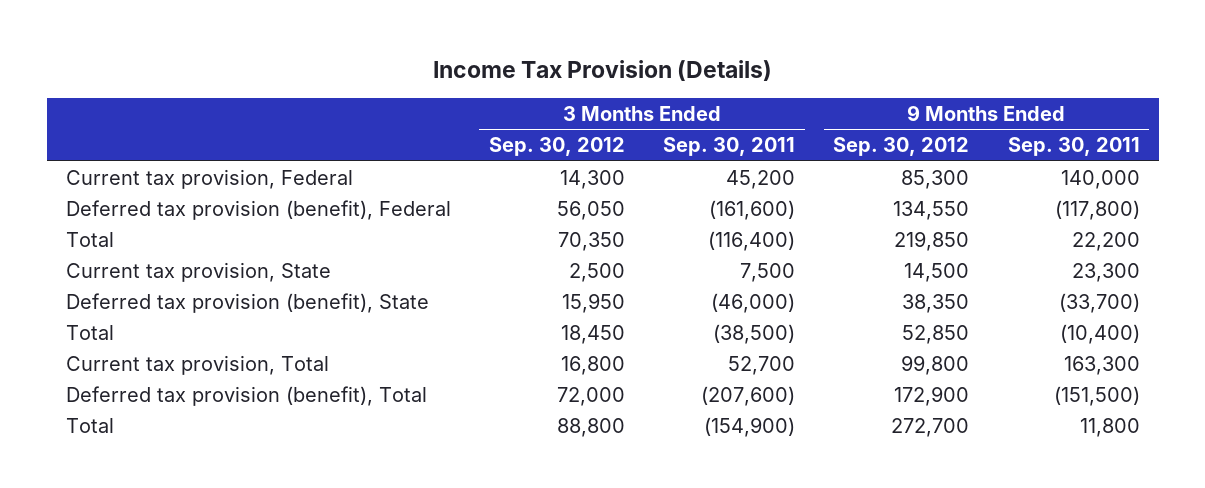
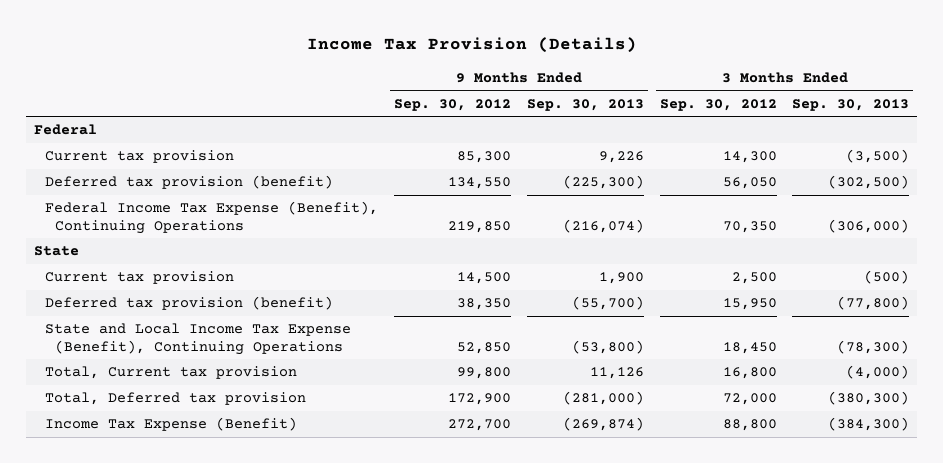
- | 3 Months Ended Sep. 30, 2012 | 3 Months Ended Sep. 30, 2011 | 9 Months Ended Sep. 30, 2012 | 9 Months Ended Sep. 30, 2011
+ | 9 Months Ended Sep. 30, 2012 | 9 Months Ended Sep. 30, 2013 | 3 Months Ended Sep. 30, 2012 | 3 Months Ended Sep. 30, 2013
- Current tax provision, Federal | 14,300 | 45,200 | 85,300 | 140,000
- Deferred tax provision (benefit), Federal | 56,050 | (161,600) | 134,550 | (117,800)
- Total | 70,350 | (116,400) | 219,850 | 22,200
- Current tax provision, State | 2,500 | 7,500 | 14,500 | 23,300
- Deferred tax provision (benefit), State | 15,950 | (46,000) | 38,350 | (33,700)
- Total | 18,450 | (38,500) | 52,850 | (10,400)
- Current tax provision, Total | 16,800 | 52,700 | 99,800 | 163,300
- Deferred tax provision (benefit), Total | 72,000 | (207,600) | 172,900 | (151,500)
- Total | 88,800 | (154,900) | 272,700 | 11,800
+ Federal
+ Current tax provision | 85,300 | 9,226 | 14,300 | (3,500)
+ Deferred tax provision (benefit) | 134,550 | (225,300) | 56,050 | (302,500)
+ Federal Income Tax Expense (Benefit), Continuing Operations | 219,850 | (216,074) | 70,350 | (306,000)
+ State
+ Current tax provision | 14,500 | 1,900 | 2,500 | (500)
+ Deferred tax provision (benefit) | 38,350 | (55,700) | 15,950 | (77,800)
+ State and Local Income Tax Expense (Benefit), Continuing Operations | 52,850 | (53,800) | 18,450 | (78,300)
+ Total, Current tax provision | 99,800 | 11,126 | 16,800 | (4,000)
+ Total, Deferred tax provision | 172,900 | (281,000) | 72,000 | (380,300)
+ Income Tax Expense (Benefit) | 272,700 | (269,874) | 88,800 | (384,300)

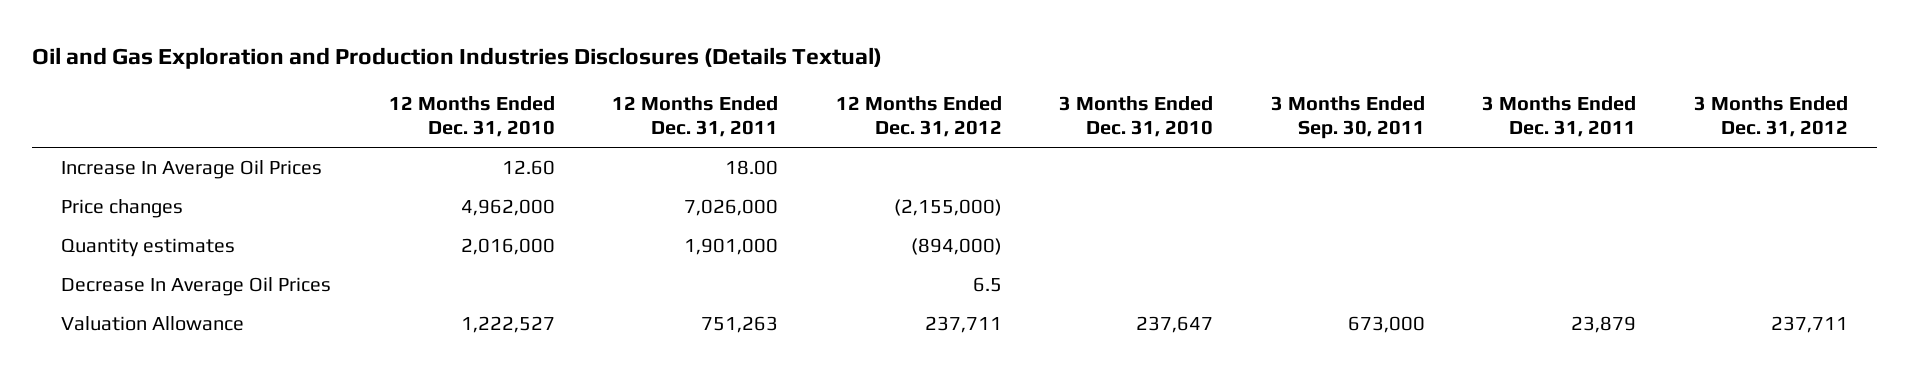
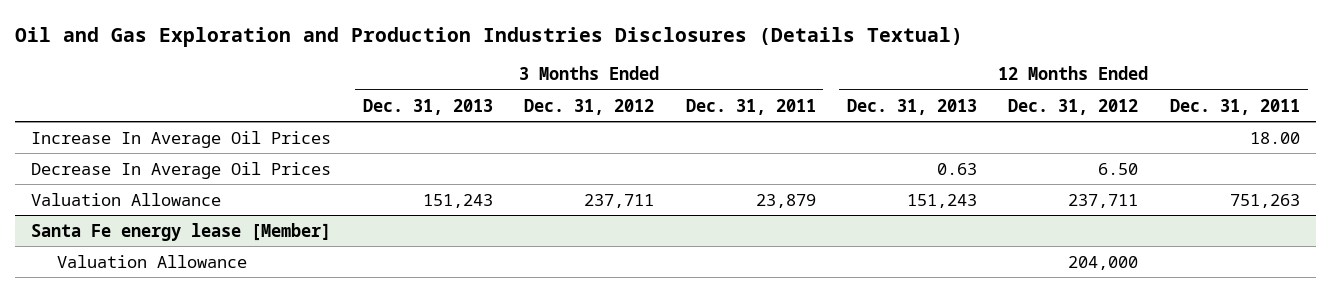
- | 12 Months Ended Dec. 31, 2010 | 12 Months Ended Dec. 31, 2011 | 12 Months Ended Dec. 31, 2012 | 3 Months Ended Dec. 31, 2010 | 3 Months Ended Sep. 30, 2011 | 3 Months Ended Dec. 31, 2011 | 3 Months Ended Dec. 31, 2012
+ | 3 Months Ended Dec. 31, 2013 | 3 Months Ended Dec. 31, 2012 | 3 Months Ended Dec. 31, 2011 | 12 Months Ended Dec. 31, 2013 | 12 Months Ended Dec. 31, 2012 | 12 Months Ended Dec. 31, 2011
- Price changes | 4,962,000 | 7,026,000 | (2,155,000) | | | |
- Quantity estimates | 2,016,000 | 1,901,000 | (894,000) | | | |
- Decrease In Average Oil Prices | | | 6.5 | | | |
+ Decrease In Average Oil Prices | | | | 0.63 | 6.50 |
+ Santa Fe energy lease [Member]
+ Valuation Allowance | | | | | 204,000 |

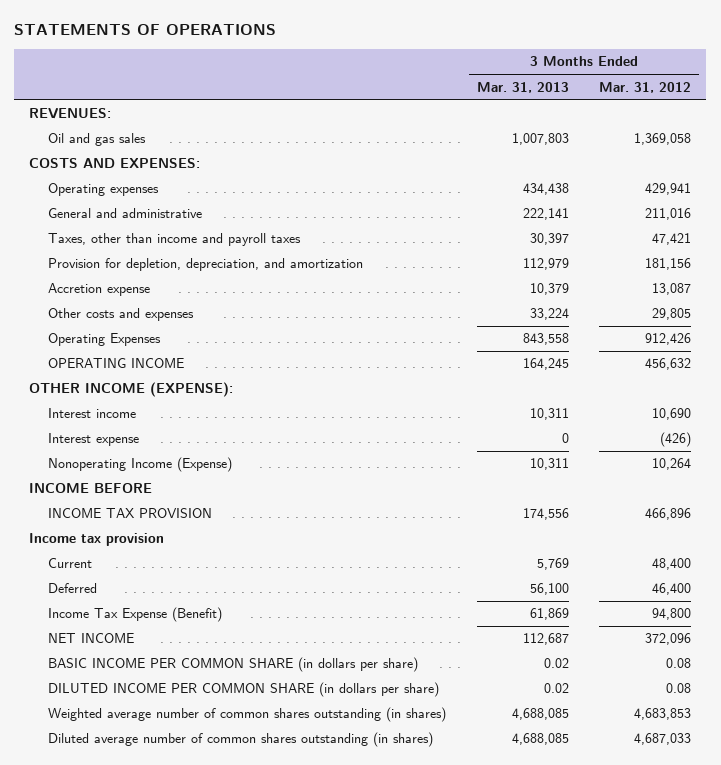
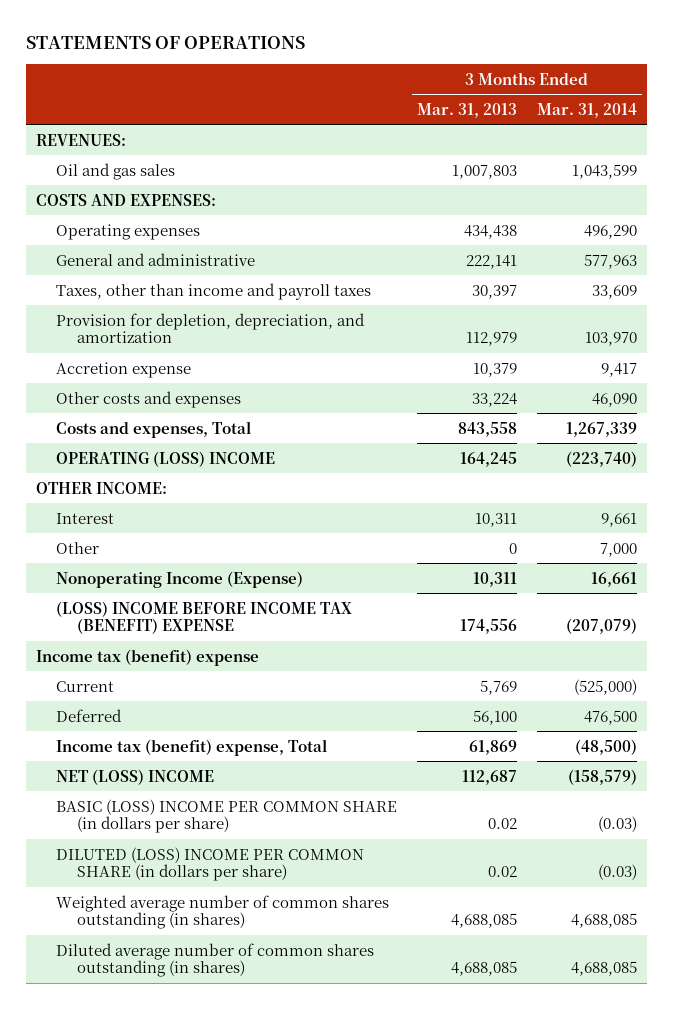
- | 3 Months Ended Mar. 31, 2013 | 3 Months Ended Mar. 31, 2012
+ | 3 Months Ended Mar. 31, 2013 | 3 Months Ended Mar. 31, 2014
- Operating Expenses | 843,558 | 912,426
- OPERATING INCOME | 164,245 | 456,632
- OTHER INCOME (EXPENSE):
- Interest income | 10,311 | 10,690
- Interest expense | 0 | (426)
+ Costs and expenses, Total | 843,558 | 1,267,339
+ OPERATING (LOSS) INCOME | 164,245 | (223,740)
+ OTHER INCOME:
+ Interest | 10,311 | 9,661
+ Other | 0 | 7,000
- INCOME BEFORE
- INCOME TAX PROVISION | 174,556 | 466,896
- Income tax provision
+ (LOSS) INCOME BEFORE INCOME TAX (BENEFIT) EXPENSE | 174,556 | (207,079)
+ Income tax (benefit) expense
- Income Tax Expense (Benefit) | 61,869 | 94,800
- NET INCOME | 112,687 | 372,096
- BASIC INCOME PER COMMON SHARE (in dollars per share) | 0.02 | 0.08
- DILUTED INCOME PER COMMON SHARE (in dollars per share) | 0.02 | 0.08
+ Income tax (benefit) expense, Total | 61,869 | (48,500)
+ NET (LOSS) INCOME | 112,687 | (158,579)
+ BASIC (LOSS) INCOME PER COMMON SHARE (in dollars per share) | 0.02 | (0.03)
+ DILUTED (LOSS) INCOME PER COMMON SHARE (in dollars per share) | 0.02 | (0.03)

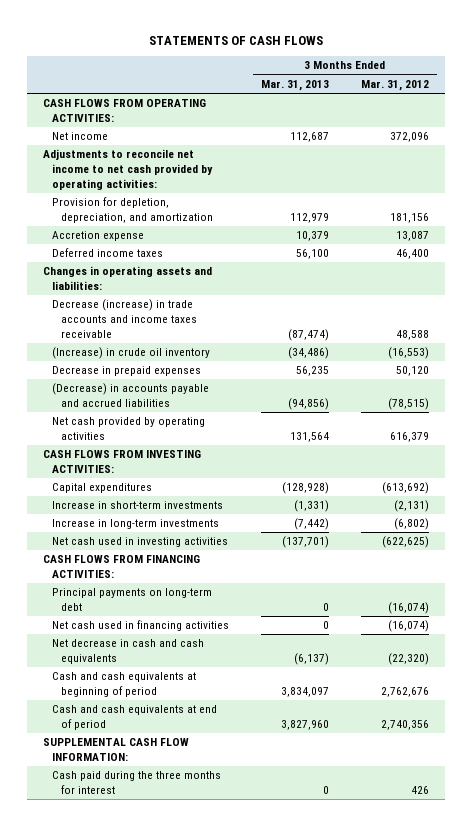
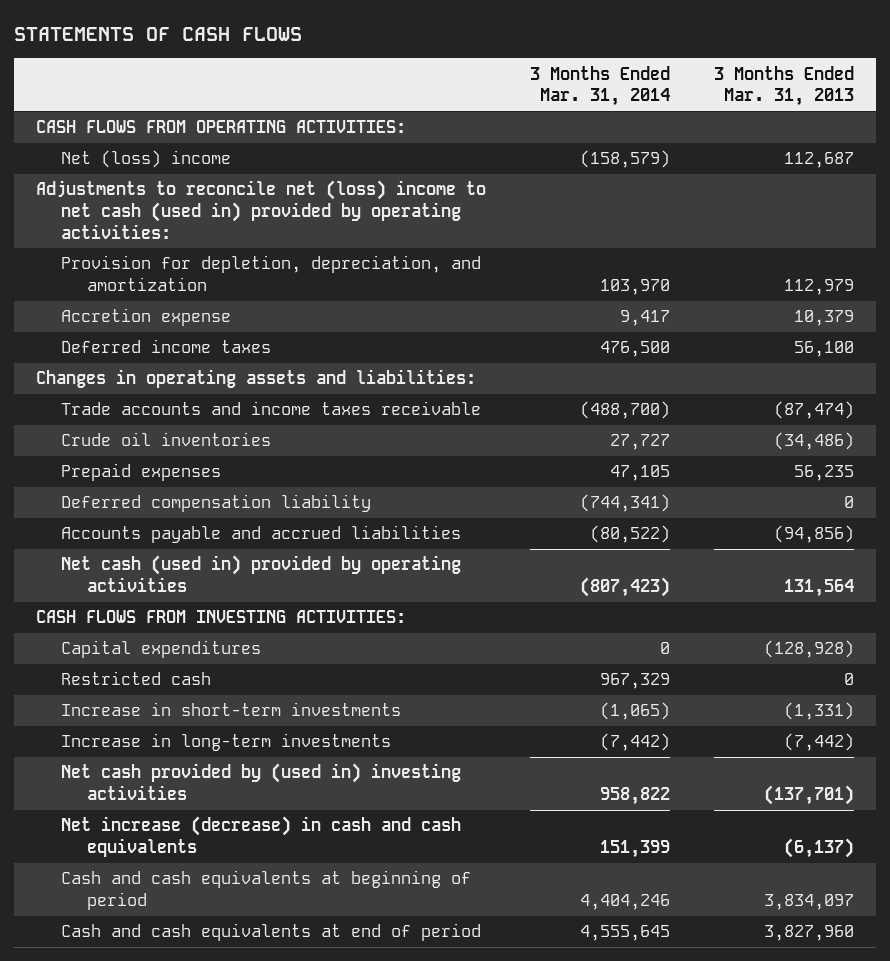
- | 3 Months Ended Mar. 31, 2013 | 3 Months Ended Mar. 31, 2012
+ | 3 Months Ended Mar. 31, 2014 | 3 Months Ended Mar. 31, 2013
- Net income | 112,687 | 372,096
- Adjustments to reconcile net income to net cash provided by operating activities:
+ Net (loss) income | (158,579) | 112,687
+ Adjustments to reconcile net (loss) income to net cash (used in) provided by operating activities:
- Decrease (increase) in trade accounts and income taxes receivable | (87,474) | 48,588
- (Increase) in crude oil inventory | (34,486) | (16,553)
- Decrease in prepaid expenses | 56,235 | 50,120
- (Decrease) in accounts payable and accrued liabilities | (94,856) | (78,515)
- Net cash provided by operating activities | 131,564 | 616,379
+ Trade accounts and income taxes receivable | (488,700) | (87,474)
+ Crude oil inventories | 27,727 | (34,486)
+ Prepaid expenses | 47,105 | 56,235
+ Deferred compensation liability | (744,341) | 0
+ Accounts payable and accrued liabilities | (80,522) | (94,856)
+ Net cash (used in) provided by operating activities | (807,423) | 131,564
+ Restricted cash | 967,329 | 0
- Net cash used in investing activities | (137,701) | (622,625)
- CASH FLOWS FROM FINANCING ACTIVITIES:
- Principal payments on long-term debt | 0 | (16,074)
- Net cash used in financing activities | 0 | (16,074)
- Net decrease in cash and cash equivalents | (6,137) | (22,320)
+ Net cash provided by (used in) investing activities | 958,822 | (137,701)
+ Net increase (decrease) in cash and cash equivalents | 151,399 | (6,137)
- SUPPLEMENTAL CASH FLOW INFORMATION:
- Cash paid during the three months for interest | 0 | 426

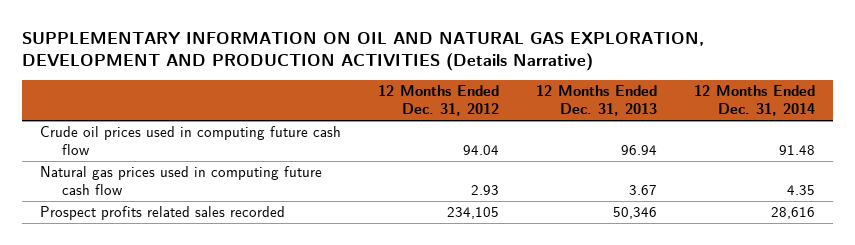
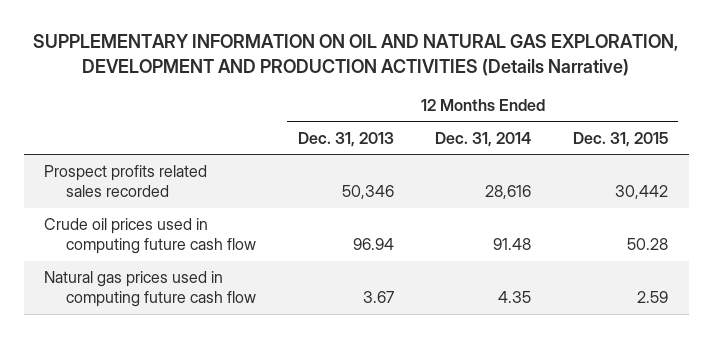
- | 12 Months Ended Dec. 31, 2012 | 12 Months Ended Dec. 31, 2013 | 12 Months Ended Dec. 31, 2014
+ | 12 Months Ended Dec. 31, 2013 | 12 Months Ended Dec. 31, 2014 | 12 Months Ended Dec. 31, 2015
moved up: Prospect profits related sales recorded | 50,346 | 28,616 | 30,442

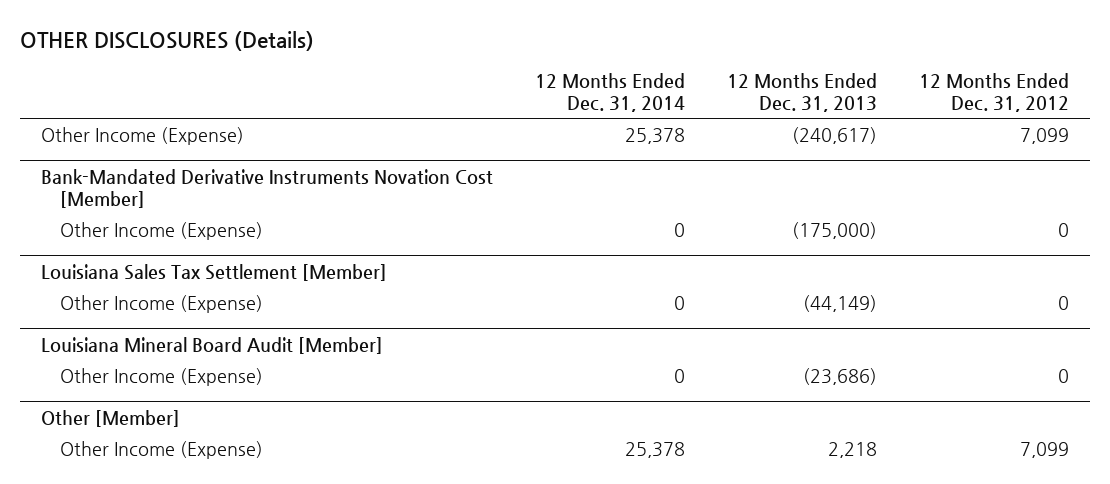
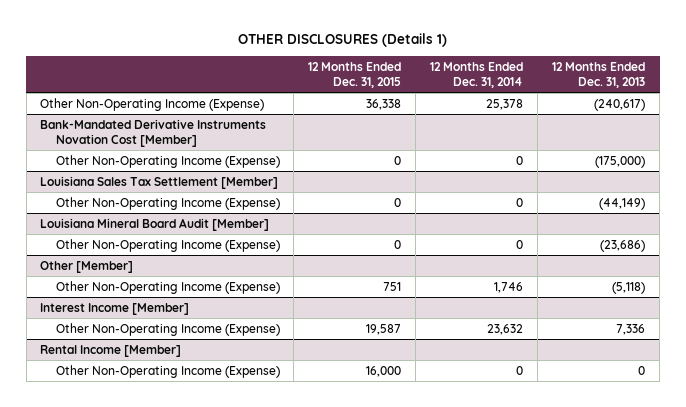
- OTHER DISCLOSURES (Details)
+ OTHER DISCLOSURES (Details 1)
- | 12 Months Ended Dec. 31, 2014 | 12 Months Ended Dec. 31, 2013 | 12 Months Ended Dec. 31, 2012
+ | 12 Months Ended Dec. 31, 2015 | 12 Months Ended Dec. 31, 2014 | 12 Months Ended Dec. 31, 2013
- Other Income (Expense) | 25,378 | (240,617) | 7,099
+ Other Non-Operating Income (Expense) | 36,338 | 25,378 | (240,617)
@ Bank-Mandated Derivative Instruments Novation Cost [Member]
- Other Income (Expense) | 0 | (175,000) | 0
+ Other Non-Operating Income (Expense) | 0 | 0 | (175,000)
@ Louisiana Sales Tax Settlement [Member]
- Other Income (Expense) | 0 | (44,149) | 0
+ Other Non-Operating Income (Expense) | 0 | 0 | (44,149)
@ Louisiana Mineral Board Audit [Member]
- Other Income (Expense) | 0 | (23,686) | 0
+ Other Non-Operating Income (Expense) | 0 | 0 | (23,686)
@ Other [Member]
- Other Income (Expense) | 25,378 | 2,218 | 7,099
+ Other Non-Operating Income (Expense) | 751 | 1,746 | (5,118)
+ Interest Income [Member]
+ Other Non-Operating Income (Expense) | 19,587 | 23,632 | 7,336
+ Rental Income [Member]
+ Other Non-Operating Income (Expense) | 16,000 | 0 | 0

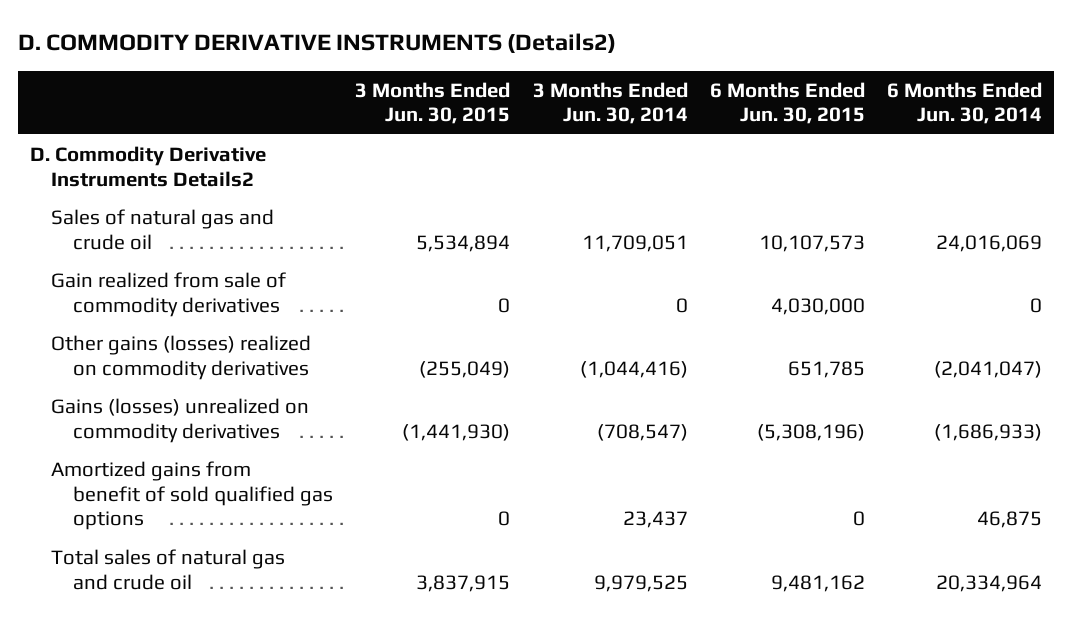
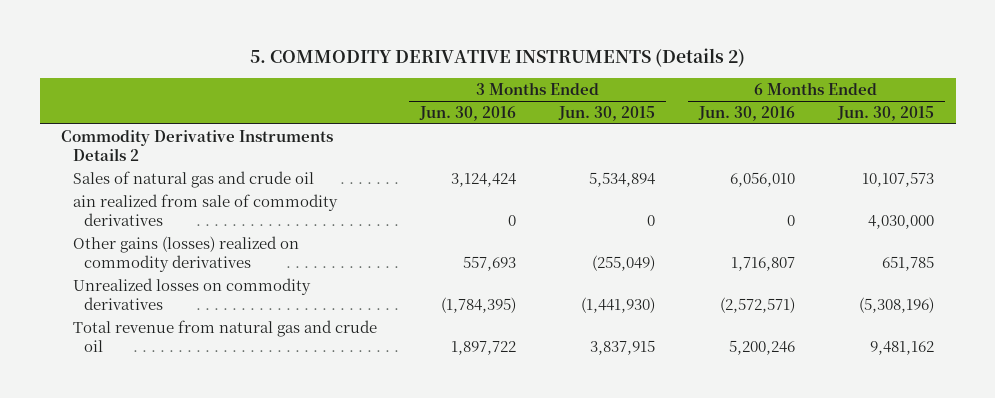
- D. COMMODITY DERIVATIVE INSTRUMENTS (Details2)
+ 5. COMMODITY DERIVATIVE INSTRUMENTS (Details 2)
- | 3 Months Ended Jun. 30, 2015 | 3 Months Ended Jun. 30, 2014 | 6 Months Ended Jun. 30, 2015 | 6 Months Ended Jun. 30, 2014
+ | 3 Months Ended Jun. 30, 2016 | 3 Months Ended Jun. 30, 2015 | 6 Months Ended Jun. 30, 2016 | 6 Months Ended Jun. 30, 2015
- D. Commodity Derivative Instruments Details2
+ Commodity Derivative Instruments Details 2
- Gain realized from sale of commodity derivatives | 0 | 0 | 4,030,000 | 0
+ ain realized from sale of commodity derivatives | 0 | 0 | 0 | 4,030,000
- Gains (losses) unrealized on commodity derivatives | (1,441,930) | (708,547) | (5,308,196) | (1,686,933)
- Amortized gains from benefit of sold qualified gas options | 0 | 23,437 | 0 | 46,875
- Total sales of natural gas and crude oil | 3,837,915 | 9,979,525 | 9,481,162 | 20,334,964
+ Unrealized losses on commodity derivatives | (1,784,395) | (1,441,930) | (2,572,571) | (5,308,196)
+ Total revenue from natural gas and crude oil | 1,897,722 | 3,837,915 | 5,200,246 | 9,481,162

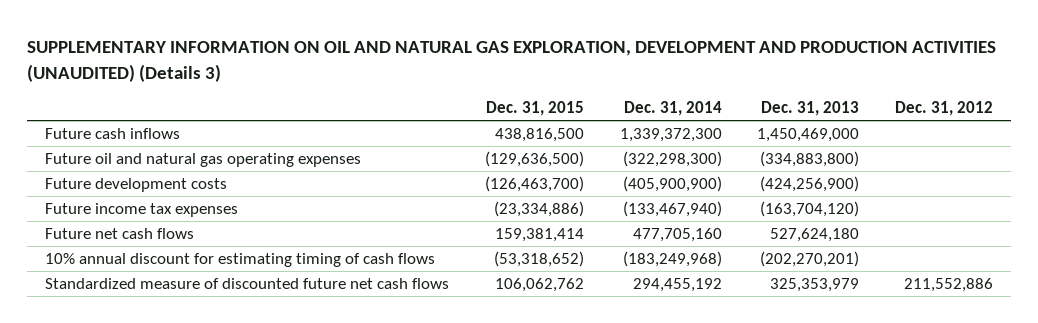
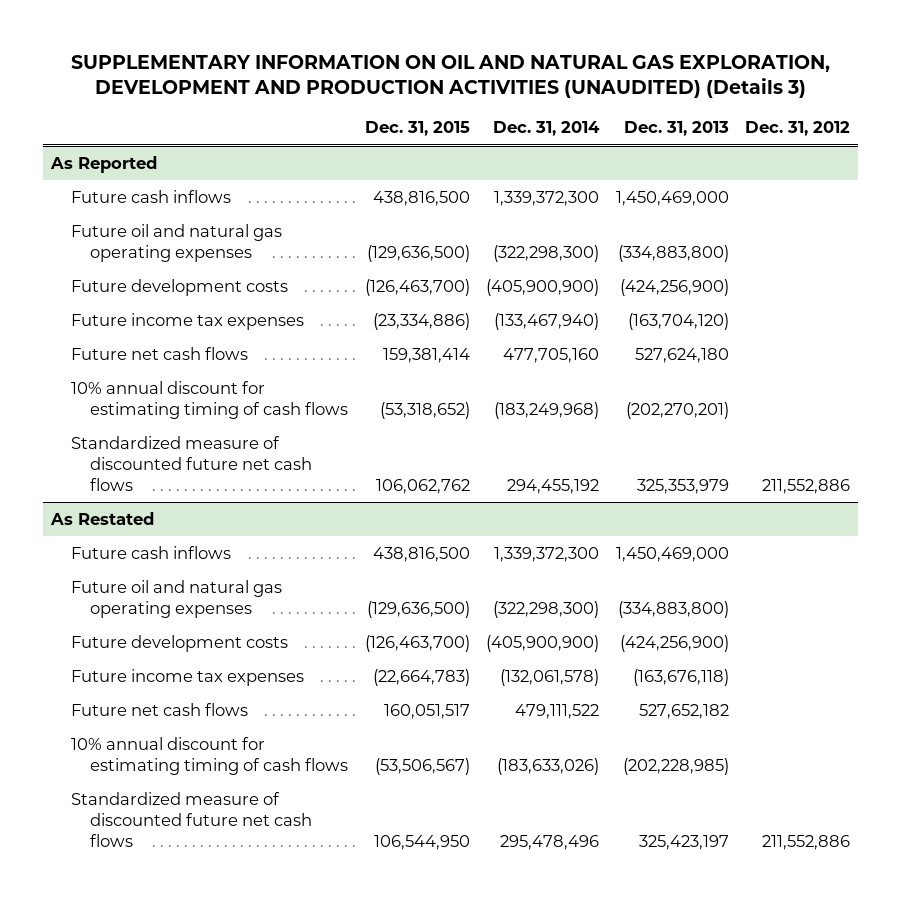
+ As Reported
+ As Restated
+ Future cash inflows | 438,816,500 | 1,339,372,300 | 1,450,469,000 |
+ Future oil and natural gas operating expenses | (129,636,500) | (322,298,300) | (334,883,800) |
+ Future development costs | (126,463,700) | (405,900,900) | (424,256,900) |
+ Future income tax expenses | (22,664,783) | (132,061,578) | (163,676,118) |
+ Future net cash flows | 160,051,517 | 479,111,522 | 527,652,182 |
+ 10% annual discount for estimating timing of cash flows | (53,506,567) | (183,633,026) | (202,228,985) |
+ Standardized measure of discounted future net cash flows | 106,544,950 | 295,478,496 | 325,423,197 | 211,552,886

